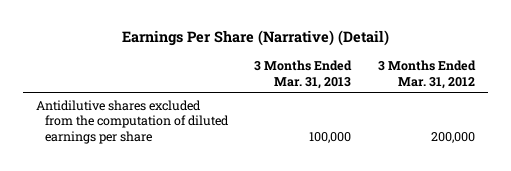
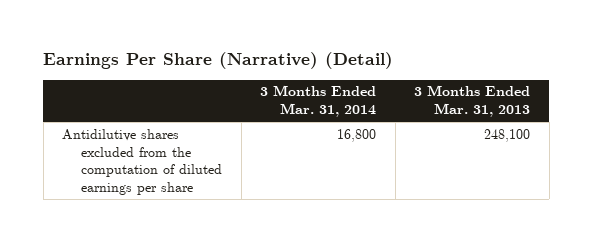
- | 3 Months Ended Mar. 31, 2013 | 3 Months Ended Mar. 31, 2012
+ | 3 Months Ended Mar. 31, 2014 | 3 Months Ended Mar. 31, 2013
- Antidilutive shares excluded from the computation of diluted earnings per share | 100,000 | 200,000
+ Antidilutive shares excluded from the computation of diluted earnings per share | 16,800 | 248,100

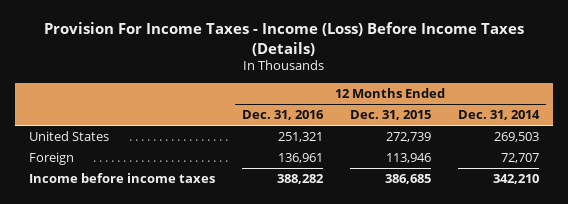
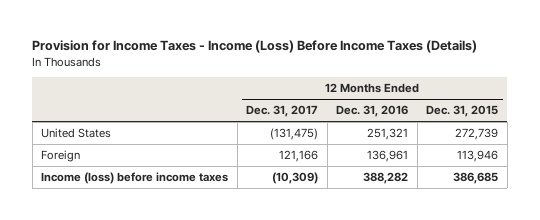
- Provision For Income Taxes - Income (Loss) Before Income Taxes (Details)
+ Provision for Income Taxes - Income (Loss) Before Income Taxes (Details)
- | 12 Months Ended Dec. 31, 2016 | 12 Months Ended Dec. 31, 2015 | 12 Months Ended Dec. 31, 2014
+ | 12 Months Ended Dec. 31, 2017 | 12 Months Ended Dec. 31, 2016 | 12 Months Ended Dec. 31, 2015
- Income before income taxes | 388,282 | 386,685 | 342,210
+ Income (loss) before income taxes | (10,309) | 388,282 | 386,685

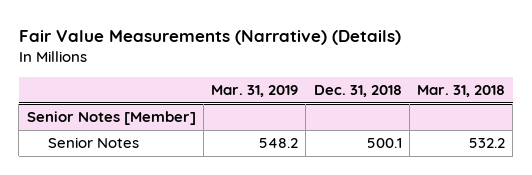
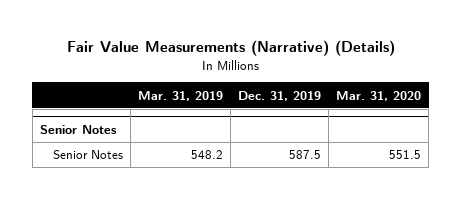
- | Mar. 31, 2019 | Dec. 31, 2018 | Mar. 31, 2018
+ | Mar. 31, 2019 | Dec. 31, 2019 | Mar. 31, 2020
- Senior Notes [Member]
+ Senior Notes

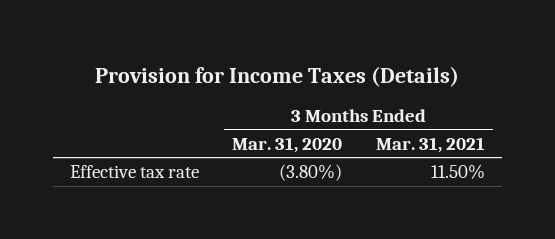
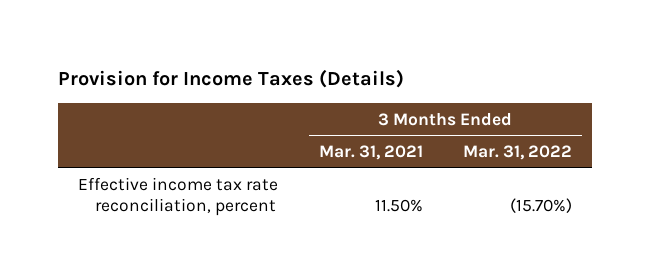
- | 3 Months Ended Mar. 31, 2020 | 3 Months Ended Mar. 31, 2021
+ | 3 Months Ended Mar. 31, 2021 | 3 Months Ended Mar. 31, 2022
- Effective tax rate | (3.80%) | 11.50%
+ Effective income tax rate reconciliation, percent | 11.50% | (15.70%)

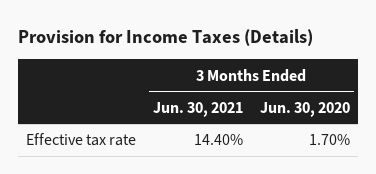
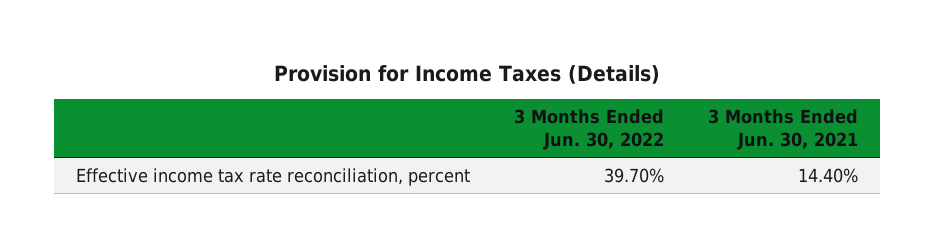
- | 3 Months Ended Jun. 30, 2021 | 3 Months Ended Jun. 30, 2020
+ | 3 Months Ended Jun. 30, 2022 | 3 Months Ended Jun. 30, 2021
- Effective tax rate | 14.40% | 1.70%
+ Effective income tax rate reconciliation, percent | 39.70% | 14.40%

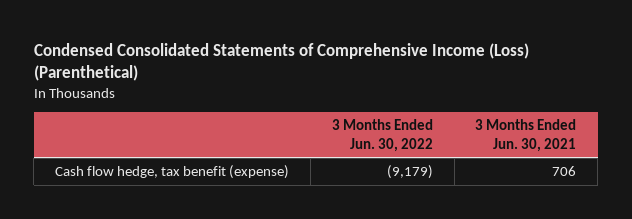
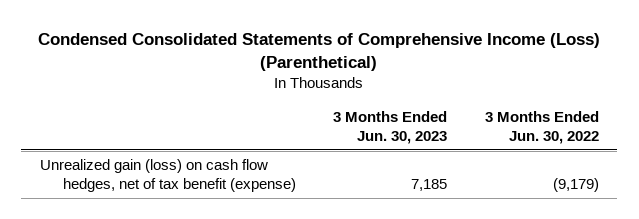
- | 3 Months Ended Jun. 30, 2022 | 3 Months Ended Jun. 30, 2021
+ | 3 Months Ended Jun. 30, 2023 | 3 Months Ended Jun. 30, 2022
- Cash flow hedge, tax benefit (expense) | (9,179) | 706
+ Unrealized gain (loss) on cash flow hedges, net of tax benefit (expense) | 7,185 | (9,179)

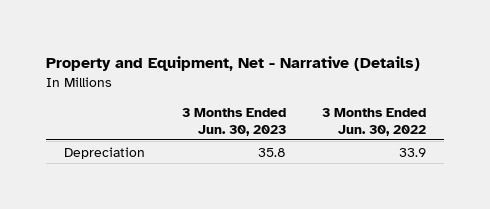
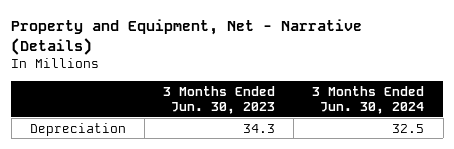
- | 3 Months Ended Jun. 30, 2023 | 3 Months Ended Jun. 30, 2022
+ | 3 Months Ended Jun. 30, 2023 | 3 Months Ended Jun. 30, 2024
- Depreciation | 35.8 | 33.9
+ Depreciation | 34.3 | 32.5

